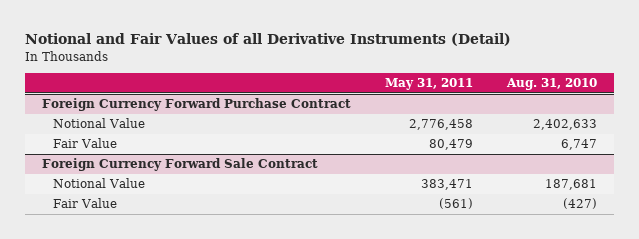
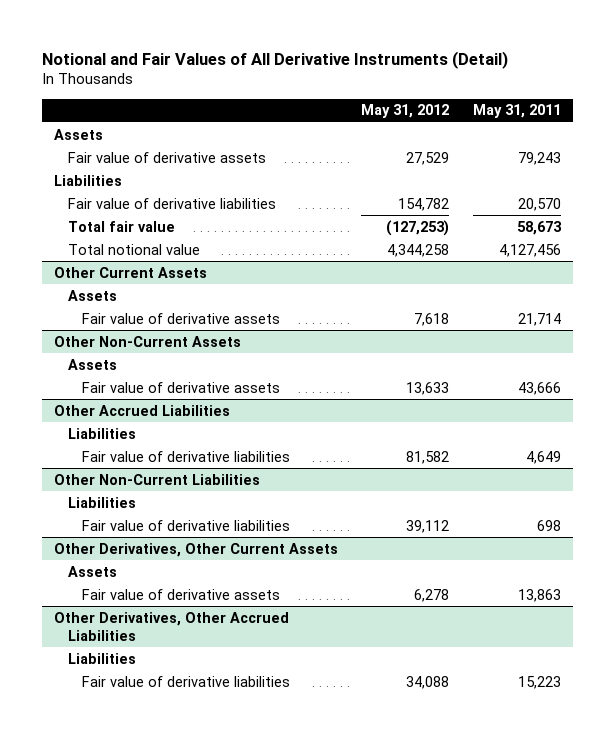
- Notional and Fair Values of all Derivative Instruments (Detail)
+ Notional and Fair Values of All Derivative Instruments (Detail)
- | May 31, 2011 | Aug. 31, 2010
+ | May 31, 2012 | May 31, 2011
- Foreign Currency Forward Purchase Contract
- Notional Value | 2,776,458 | 2,402,633
- Fair Value | 80,479 | 6,747
- Foreign Currency Forward Sale Contract
- Notional Value | 383,471 | 187,681
- Fair Value | (561) | (427)
+ Assets
+ Fair value of derivative assets | 27,529 | 79,243
+ Liabilities
+ Fair value of derivative liabilities | 154,782 | 20,570
+ Total fair value | (127,253) | 58,673
+ Total notional value | 4,344,258 | 4,127,456
+ Other Current Assets
+ Assets
+ Fair value of derivative assets | 7,618 | 21,714
+ Other Non-Current Assets
+ Assets
+ Fair value of derivative assets | 13,633 | 43,666
+ Other Accrued Liabilities
+ Liabilities
+ Fair value of derivative liabilities | 81,582 | 4,649
+ Other Non-Current Liabilities
+ Liabilities
+ Fair value of derivative liabilities | 39,112 | 698
+ Other Derivatives, Other Current Assets
+ Assets
+ Fair value of derivative assets | 6,278 | 13,863
+ Other Derivatives, Other Accrued Liabilities
+ Liabilities
+ Fair value of derivative liabilities | 34,088 | 15,223

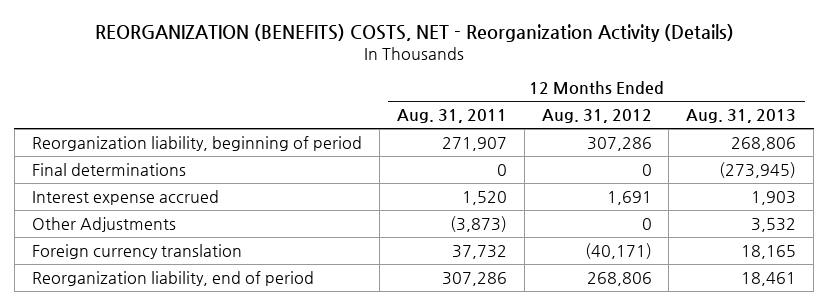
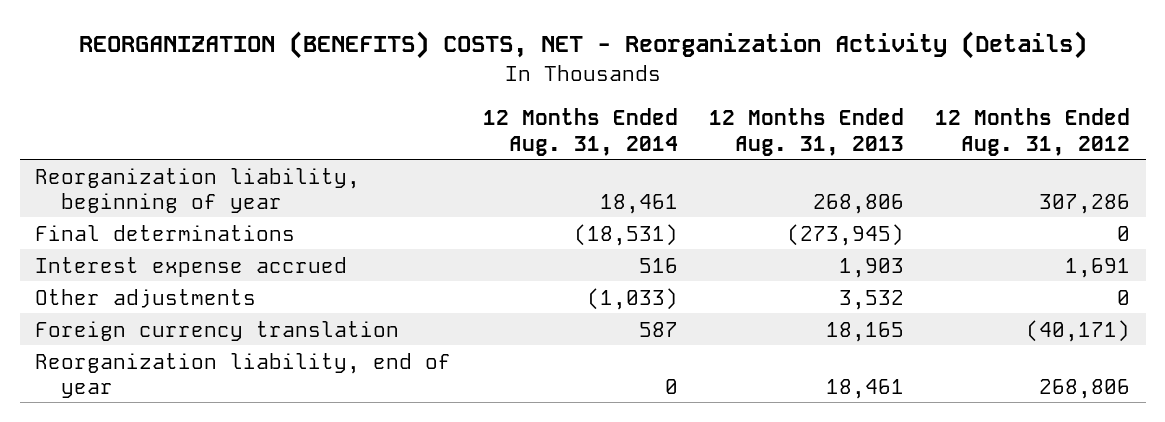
- | 12 Months Ended Aug. 31, 2011 | 12 Months Ended Aug. 31, 2012 | 12 Months Ended Aug. 31, 2013
+ | 12 Months Ended Aug. 31, 2014 | 12 Months Ended Aug. 31, 2013 | 12 Months Ended Aug. 31, 2012
- Reorganization liability, beginning of period | 271,907 | 307,286 | 268,806
+ Reorganization liability, beginning of year | 18,461 | 268,806 | 307,286
- Other Adjustments | (3,873) | 0 | 3,532
+ Other adjustments | (1,033) | 3,532 | 0
- Reorganization liability, end of period | 307,286 | 268,806 | 18,461
+ Reorganization liability, end of year | 0 | 18,461 | 268,806

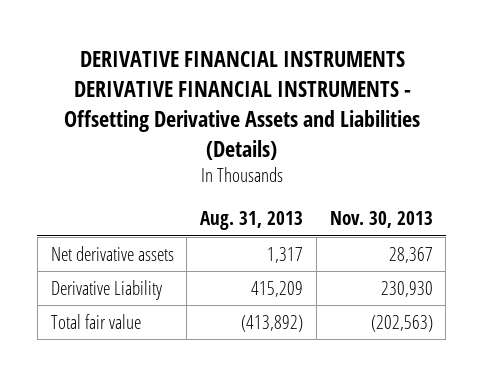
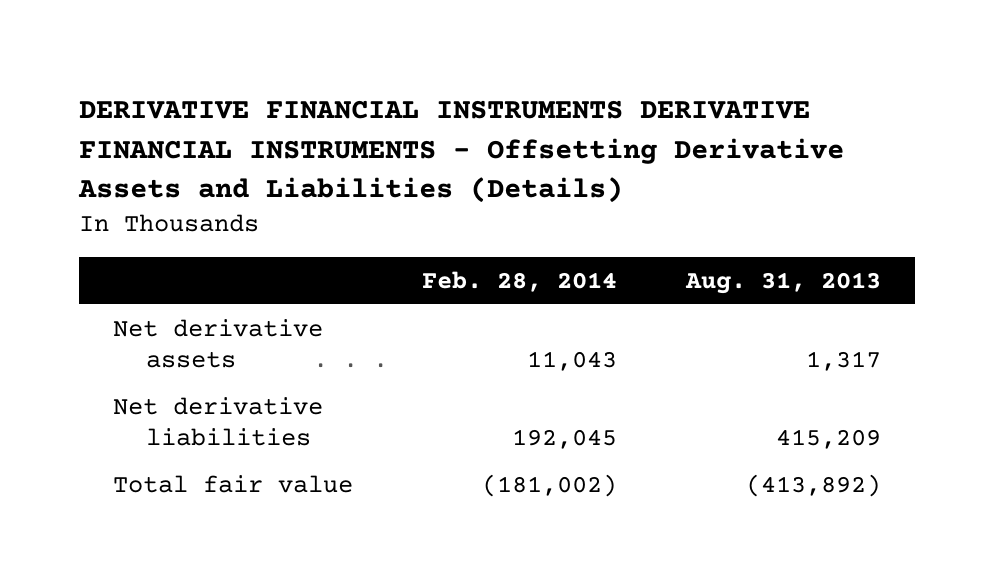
- | Aug. 31, 2013 | Nov. 30, 2013
+ | Feb. 28, 2014 | Aug. 31, 2013
- Derivative Liability | 415,209 | 230,930
+ Net derivative liabilities | 192,045 | 415,209

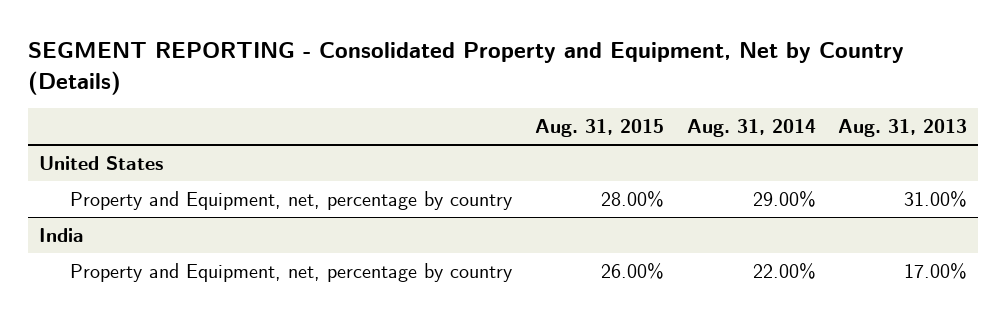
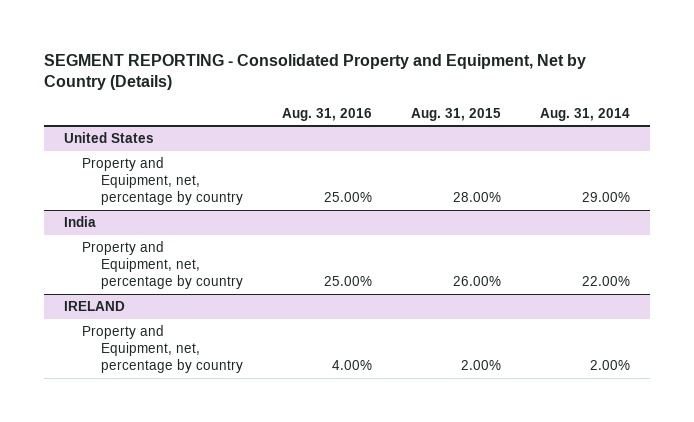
- | Aug. 31, 2015 | Aug. 31, 2014 | Aug. 31, 2013
+ | Aug. 31, 2016 | Aug. 31, 2015 | Aug. 31, 2014
+ IRELAND
+ Property and Equipment, net, percentage by country | 4.00% | 2.00% | 2.00%

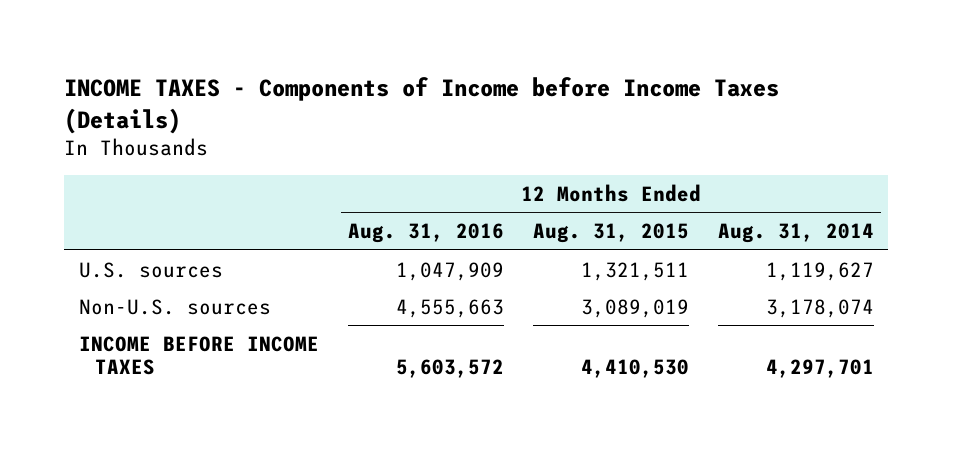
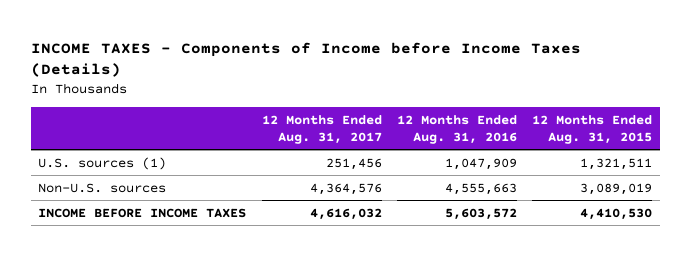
- | 12 Months Ended Aug. 31, 2016 | 12 Months Ended Aug. 31, 2015 | 12 Months Ended Aug. 31, 2014
+ | 12 Months Ended Aug. 31, 2017 | 12 Months Ended Aug. 31, 2016 | 12 Months Ended Aug. 31, 2015
- U.S. sources | 1,047,909 | 1,321,511 | 1,119,627
+ U.S. sources (1) | 251,456 | 1,047,909 | 1,321,511

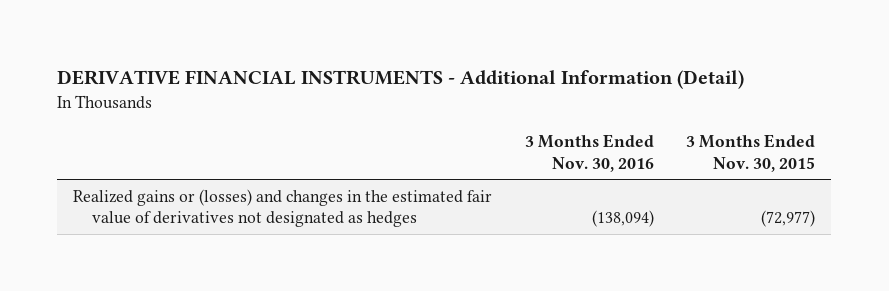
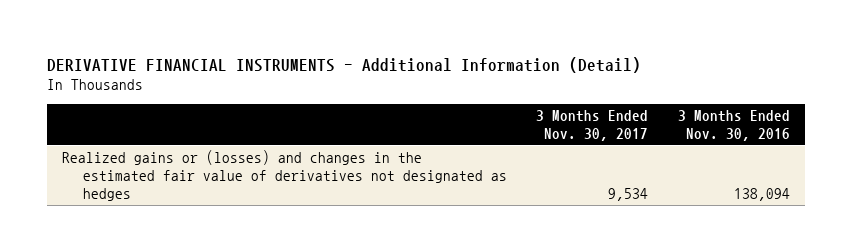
- | 3 Months Ended Nov. 30, 2016 | 3 Months Ended Nov. 30, 2015
+ | 3 Months Ended Nov. 30, 2017 | 3 Months Ended Nov. 30, 2016
- Realized gains or (losses) and changes in the estimated fair value of derivatives not designated as hedges | (138,094) | (72,977)
+ Realized gains or (losses) and changes in the estimated fair value of derivatives not designated as hedges | 9,534 | 138,094

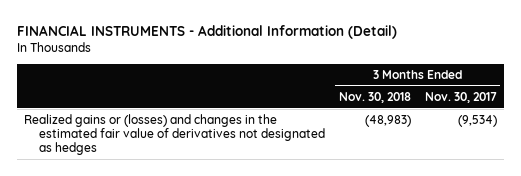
- DERIVATIVE FINANCIAL INSTRUMENTS - Additional Information (Detail)
+ FINANCIAL INSTRUMENTS - Additional Information (Detail)
- | 3 Months Ended Nov. 30, 2017 | 3 Months Ended Nov. 30, 2016
+ | 3 Months Ended Nov. 30, 2018 | 3 Months Ended Nov. 30, 2017
- Realized gains or (losses) and changes in the estimated fair value of derivatives not designated as hedges | 9,534 | 138,094
+ Realized gains or (losses) and changes in the estimated fair value of derivatives not designated as hedges | (48,983) | (9,534)

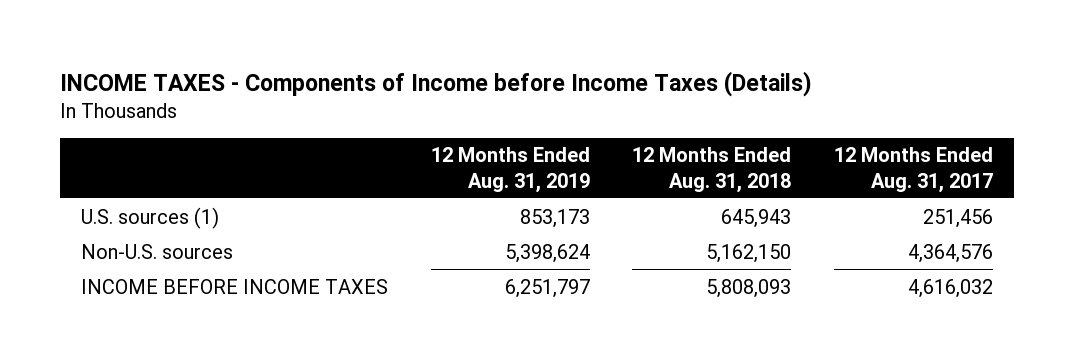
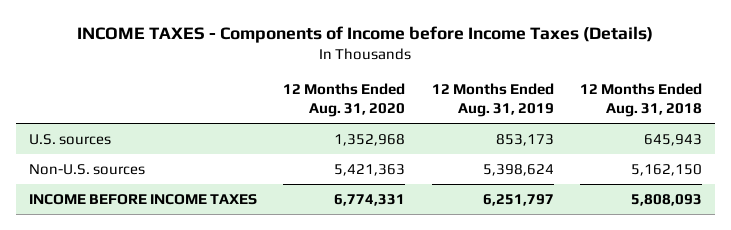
- | 12 Months Ended Aug. 31, 2019 | 12 Months Ended Aug. 31, 2018 | 12 Months Ended Aug. 31, 2017
+ | 12 Months Ended Aug. 31, 2020 | 12 Months Ended Aug. 31, 2019 | 12 Months Ended Aug. 31, 2018
- U.S. sources (1) | 853,173 | 645,943 | 251,456
+ U.S. sources | 1,352,968 | 853,173 | 645,943

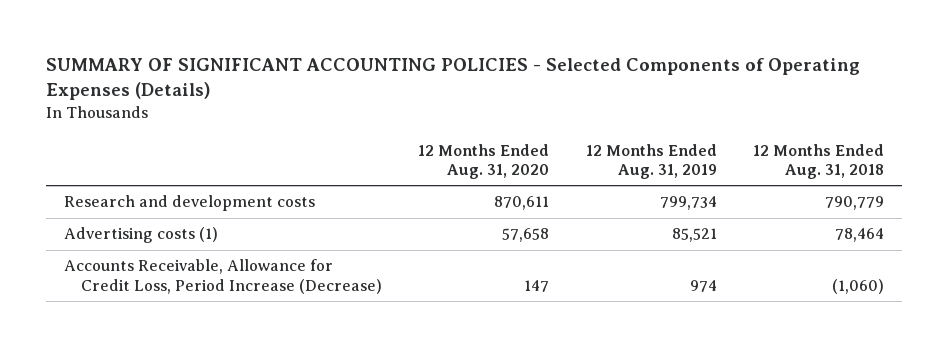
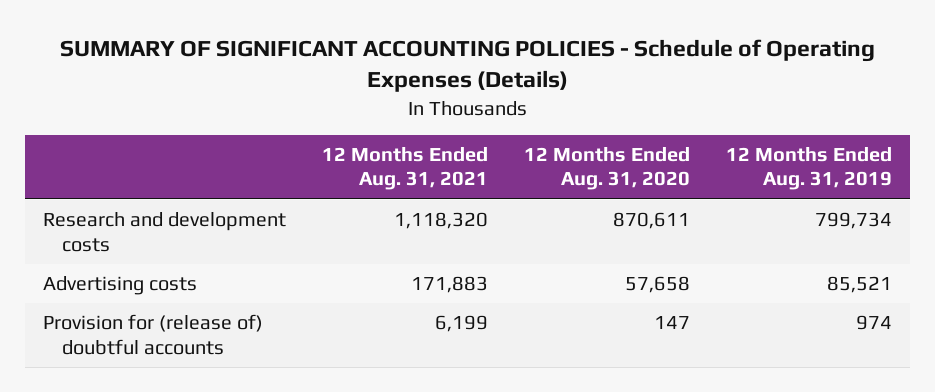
- SUMMARY OF SIGNIFICANT ACCOUNTING POLICIES - Selected Components of Operating Expenses (Details)
+ SUMMARY OF SIGNIFICANT ACCOUNTING POLICIES - Schedule of Operating Expenses (Details)
- | 12 Months Ended Aug. 31, 2020 | 12 Months Ended Aug. 31, 2019 | 12 Months Ended Aug. 31, 2018
+ | 12 Months Ended Aug. 31, 2021 | 12 Months Ended Aug. 31, 2020 | 12 Months Ended Aug. 31, 2019
- Advertising costs (1) | 57,658 | 85,521 | 78,464
- Accounts Receivable, Allowance for Credit Loss, Period Increase (Decrease) | 147 | 974 | (1,060)
+ Advertising costs | 171,883 | 57,658 | 85,521
+ Provision for (release of) doubtful accounts | 6,199 | 147 | 974

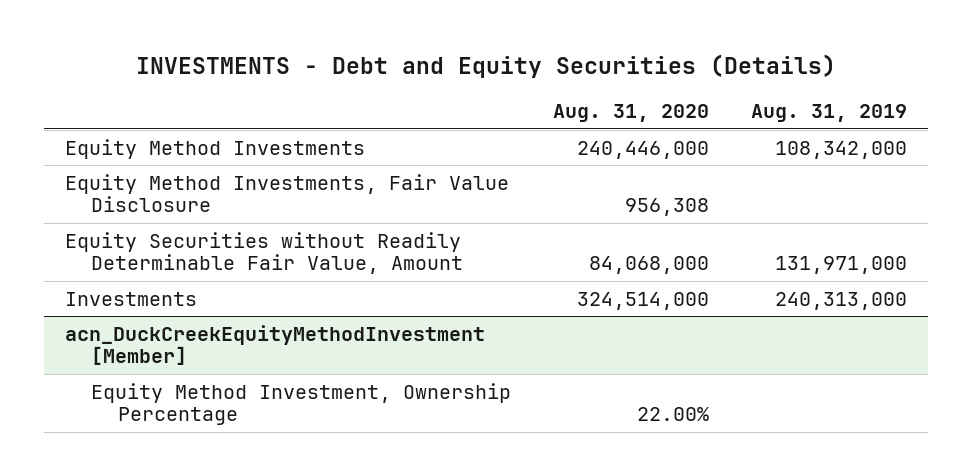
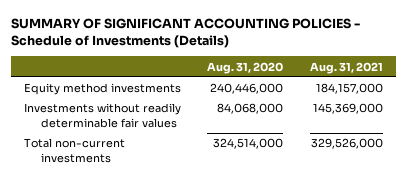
- INVESTMENTS - Debt and Equity Securities (Details)
+ SUMMARY OF SIGNIFICANT ACCOUNTING POLICIES - Schedule of Investments (Details)
- | Aug. 31, 2020 | Aug. 31, 2019
+ | Aug. 31, 2020 | Aug. 31, 2021
- Equity Method Investments | 240,446,000 | 108,342,000
- Equity Method Investments, Fair Value Disclosure | 956,308 |
- Equity Securities without Readily Determinable Fair Value, Amount | 84,068,000 | 131,971,000
- Investments | 324,514,000 | 240,313,000
- acn_DuckCreekEquityMethodInvestment [Member]
- Equity Method Investment, Ownership Percentage | 22.00% |
+ Equity method investments | 240,446,000 | 184,157,000
+ Investments without readily determinable fair values | 84,068,000 | 145,369,000
+ Total non-current investments | 324,514,000 | 329,526,000

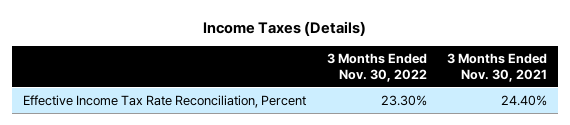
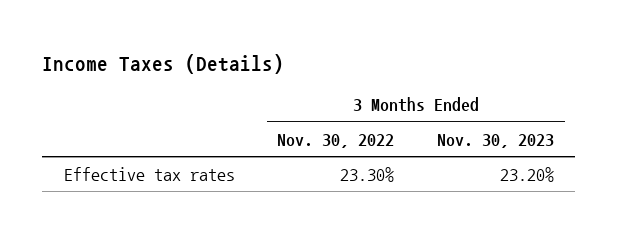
- | 3 Months Ended Nov. 30, 2022 | 3 Months Ended Nov. 30, 2021
+ | 3 Months Ended Nov. 30, 2022 | 3 Months Ended Nov. 30, 2023
- Effective Income Tax Rate Reconciliation, Percent | 23.30% | 24.40%
+ Effective tax rates | 23.30% | 23.20%

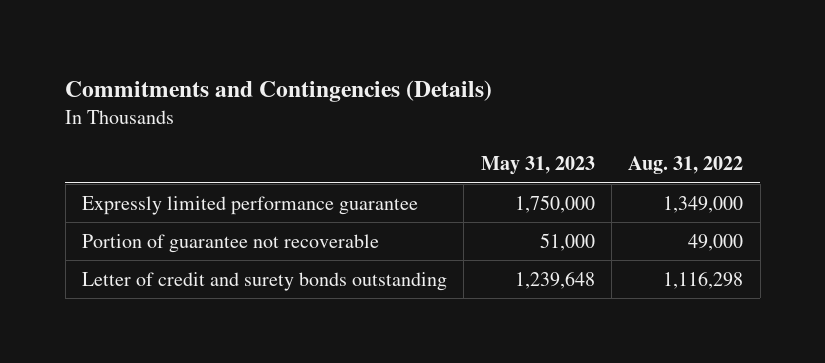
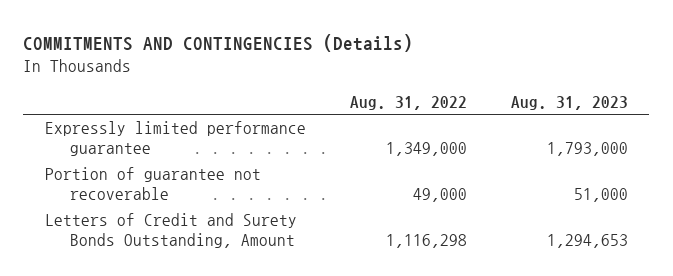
- Commitments and Contingencies (Details)
+ COMMITMENTS AND CONTINGENCIES (Details)
- | May 31, 2023 | Aug. 31, 2022
+ | Aug. 31, 2022 | Aug. 31, 2023
- Letter of credit and surety bonds outstanding | 1,239,648 | 1,116,298
+ Letters of Credit and Surety Bonds Outstanding, Amount | 1,116,298 | 1,294,653

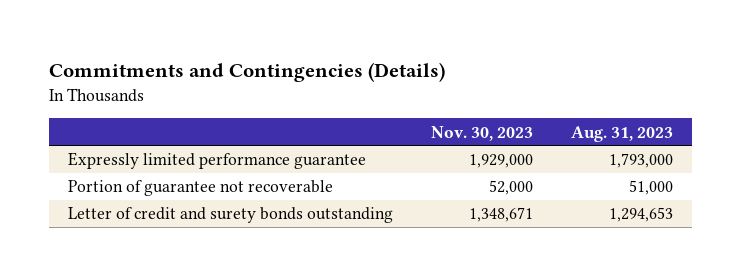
- COMMITMENTS AND CONTINGENCIES (Details)
+ Commitments and Contingencies (Details)
- | Aug. 31, 2022 | Aug. 31, 2023
+ | Nov. 30, 2023 | Aug. 31, 2023
- Letters of Credit and Surety Bonds Outstanding, Amount | 1,116,298 | 1,294,653
+ Letter of credit and surety bonds outstanding | 1,348,671 | 1,294,653

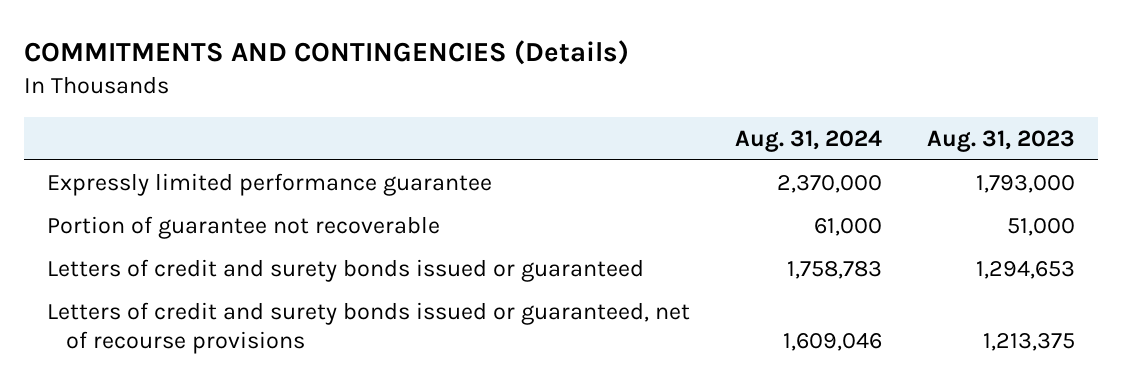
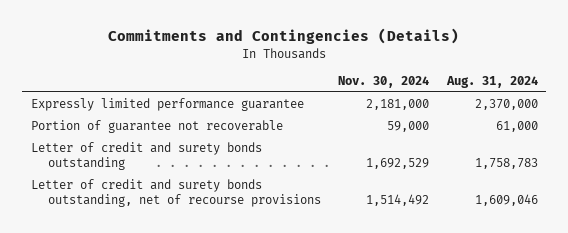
- COMMITMENTS AND CONTINGENCIES (Details)
+ Commitments and Contingencies (Details)
- | Aug. 31, 2024 | Aug. 31, 2023
+ | Nov. 30, 2024 | Aug. 31, 2024
- Letters of credit and surety bonds issued or guaranteed | 1,758,783 | 1,294,653
- Letters of credit and surety bonds issued or guaranteed, net of recourse provisions | 1,609,046 | 1,213,375
+ Letter of credit and surety bonds outstanding | 1,692,529 | 1,758,783
+ Letter of credit and surety bonds outstanding, net of recourse provisions | 1,514,492 | 1,609,046

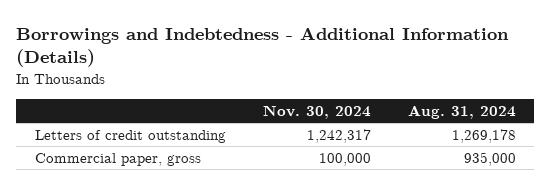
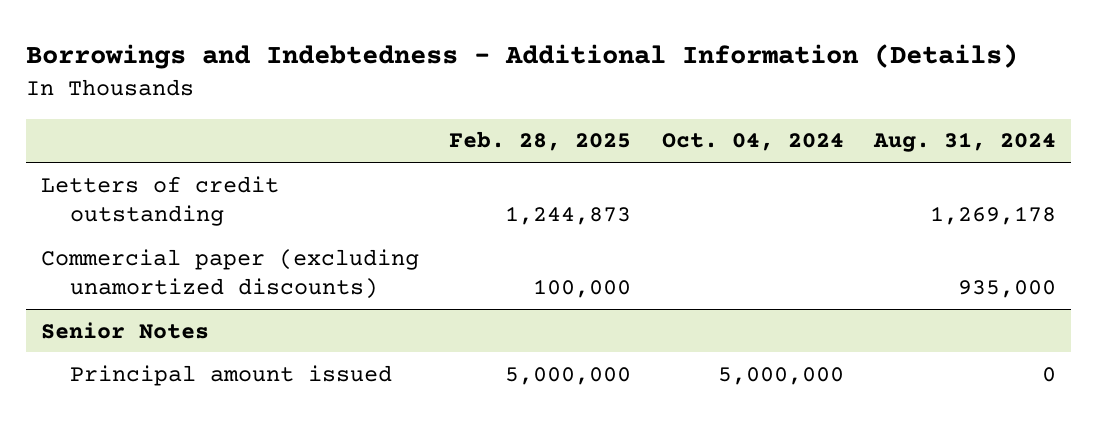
- | Nov. 30, 2024 | Aug. 31, 2024
+ | Feb. 28, 2025 | Oct. 04, 2024 | Aug. 31, 2024
- Commercial paper, gross | 100,000 | 935,000
+ Commercial paper (excluding unamortized discounts) | 100,000 | | 935,000
+ Senior Notes
+ Principal amount issued | 5,000,000 | 5,000,000 | 0

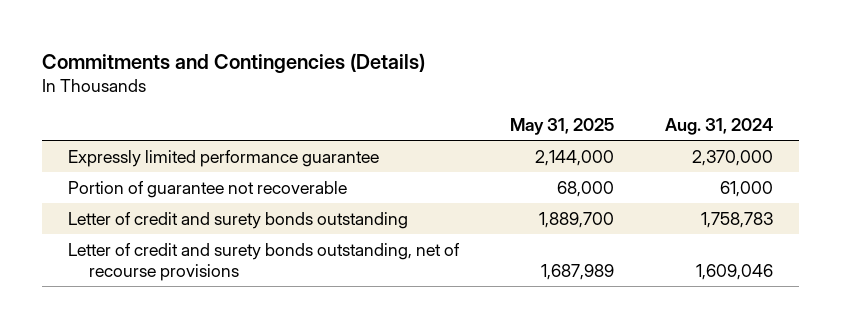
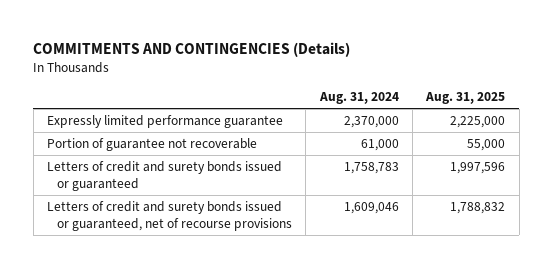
- Commitments and Contingencies (Details)
+ COMMITMENTS AND CONTINGENCIES (Details)
- | May 31, 2025 | Aug. 31, 2024
+ | Aug. 31, 2024 | Aug. 31, 2025
- Letter of credit and surety bonds outstanding | 1,889,700 | 1,758,783
- Letter of credit and surety bonds outstanding, net of recourse provisions | 1,687,989 | 1,609,046
+ Letters of credit and surety bonds issued or guaranteed | 1,758,783 | 1,997,596
+ Letters of credit and surety bonds issued or guaranteed, net of recourse provisions | 1,609,046 | 1,788,832

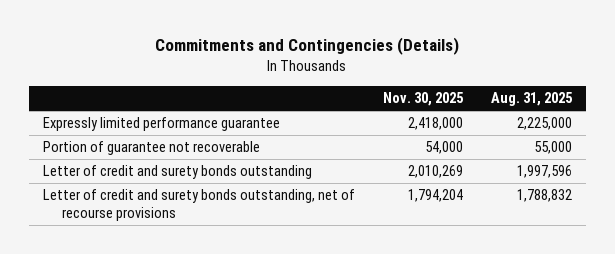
- COMMITMENTS AND CONTINGENCIES (Details)
+ Commitments and Contingencies (Details)
- | Aug. 31, 2024 | Aug. 31, 2025
+ | Nov. 30, 2025 | Aug. 31, 2025
- Letters of credit and surety bonds issued or guaranteed | 1,758,783 | 1,997,596
- Letters of credit and surety bonds issued or guaranteed, net of recourse provisions | 1,609,046 | 1,788,832
+ Letter of credit and surety bonds outstanding | 2,010,269 | 1,997,596
+ Letter of credit and surety bonds outstanding, net of recourse provisions | 1,794,204 | 1,788,832

